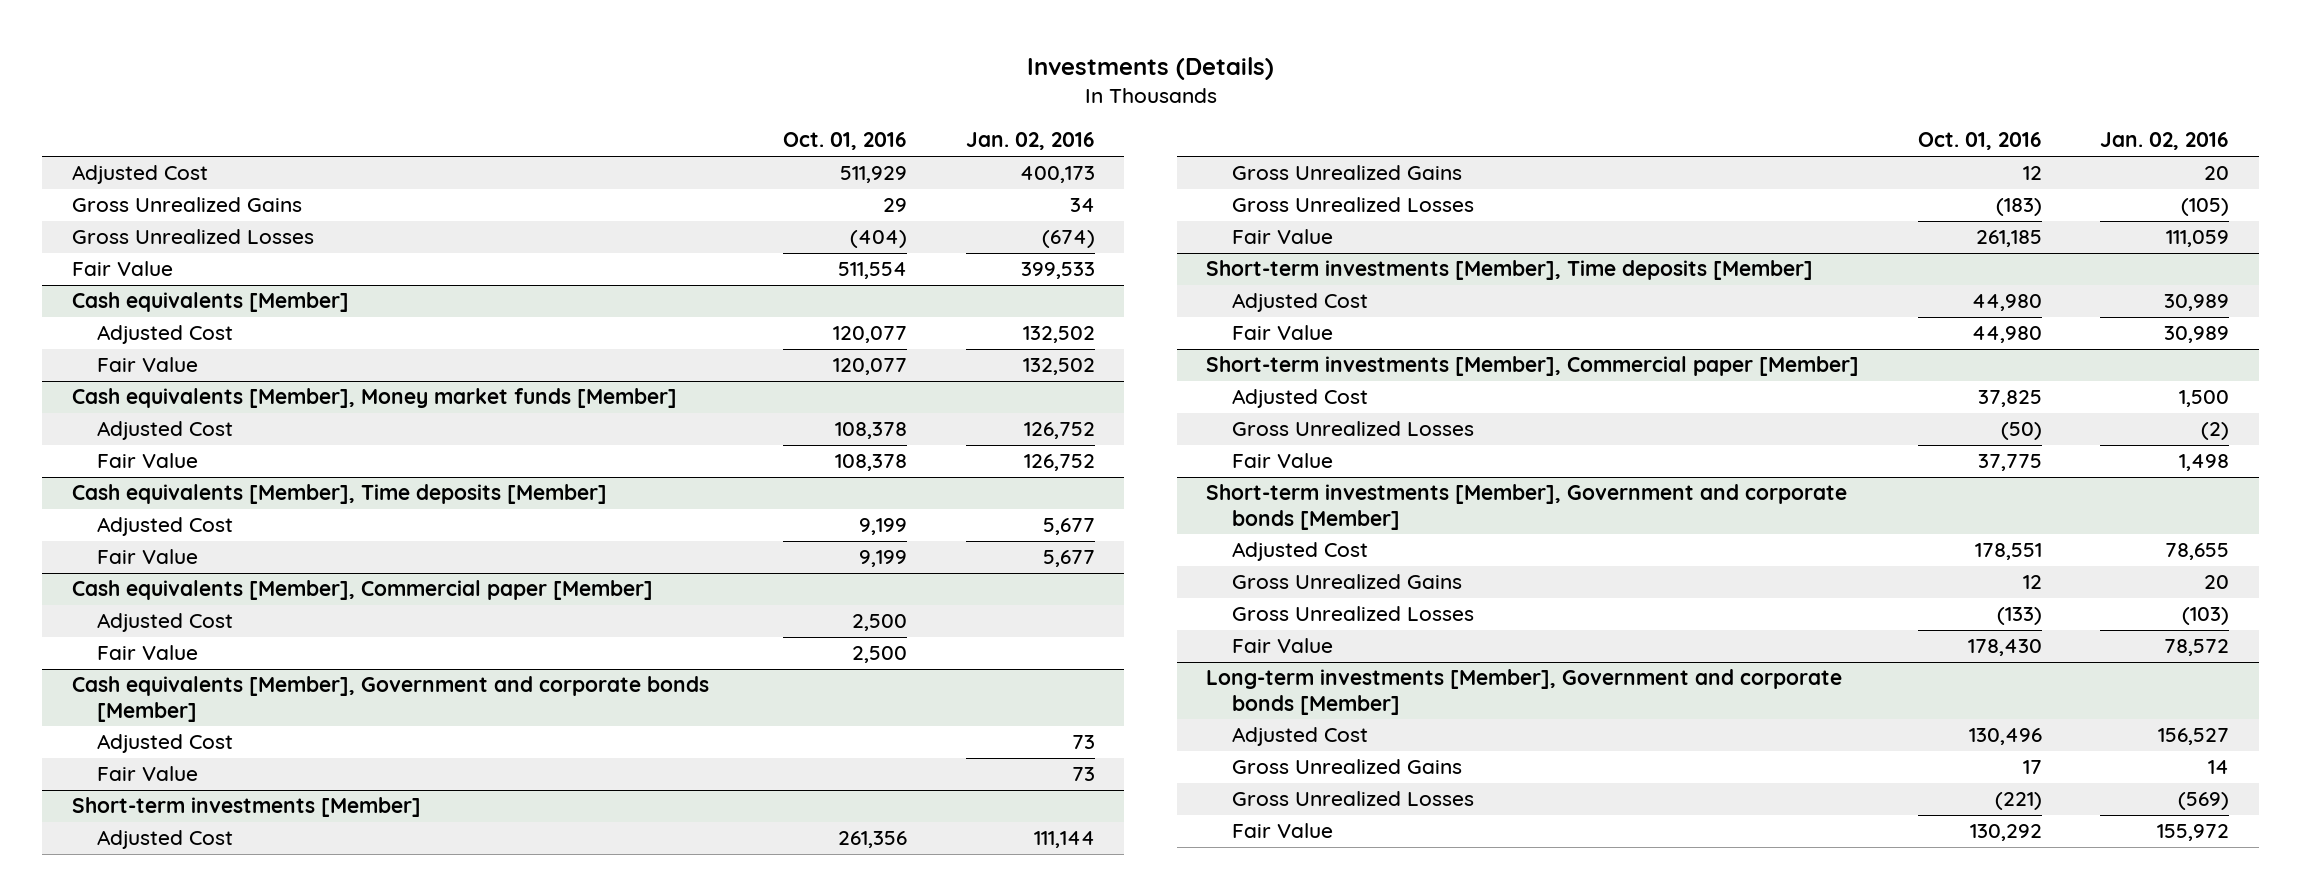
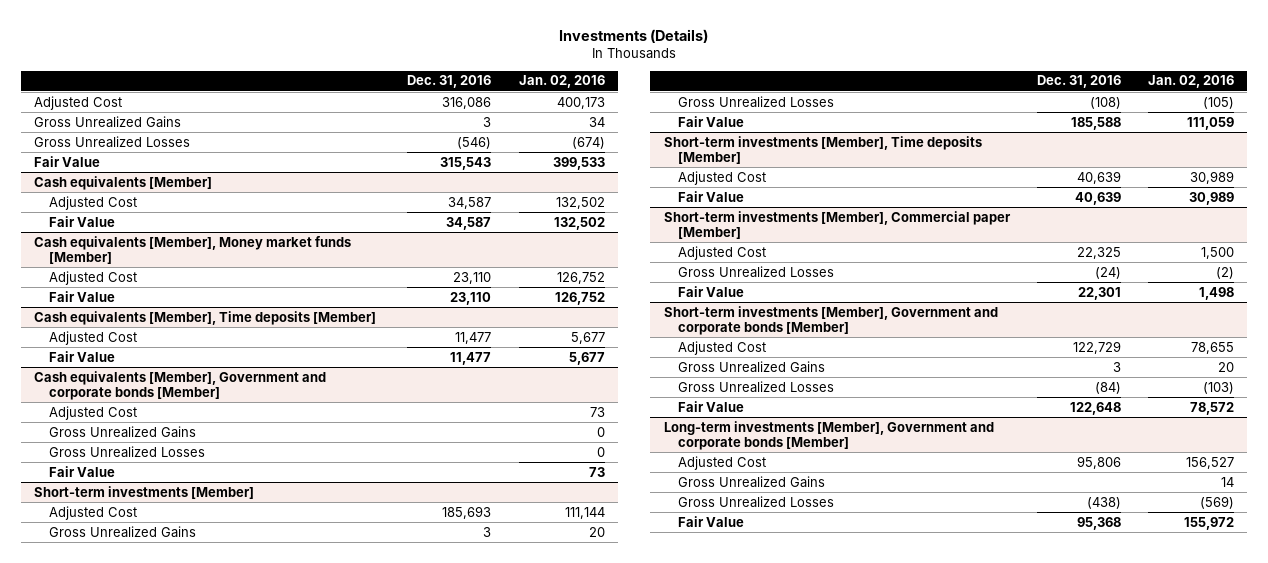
- | Oct. 01, 2016 | Jan. 02, 2016
+ | Dec. 31, 2016 | Jan. 02, 2016
- Cash equivalents [Member], Commercial paper [Member]
- Adjusted Cost | 2,500 |
- Fair Value | 2,500 |
@ Cash equivalents [Member], Government and corporate bonds [Member]
+ Gross Unrealized Gains | | 0
+ Gross Unrealized Losses | | 0

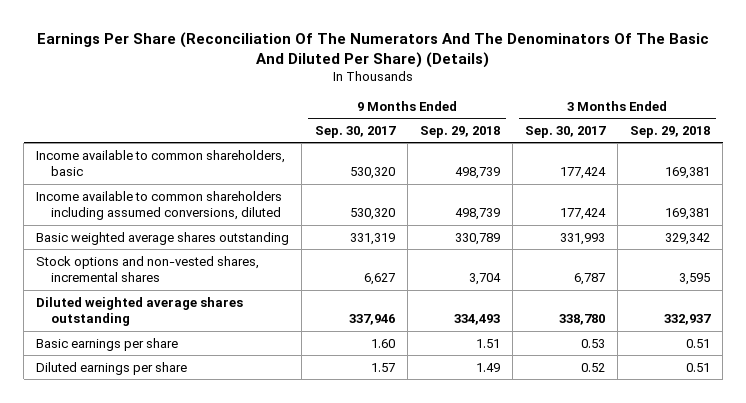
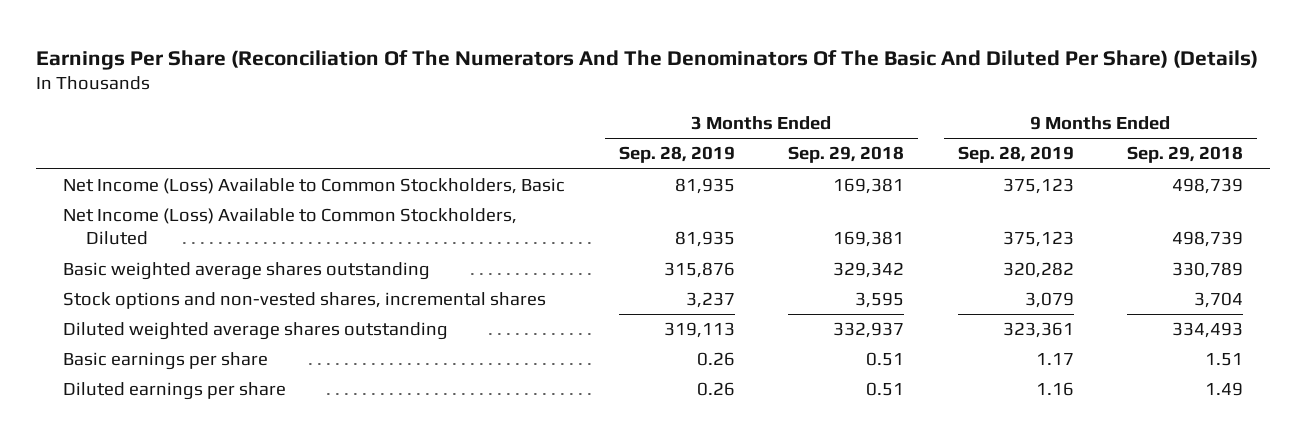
- | 9 Months Ended Sep. 30, 2017 | 9 Months Ended Sep. 29, 2018 | 3 Months Ended Sep. 30, 2017 | 3 Months Ended Sep. 29, 2018
+ | 3 Months Ended Sep. 28, 2019 | 3 Months Ended Sep. 29, 2018 | 9 Months Ended Sep. 28, 2019 | 9 Months Ended Sep. 29, 2018
- Income available to common shareholders, basic | 530,320 | 498,739 | 177,424 | 169,381
- Income available to common shareholders including assumed conversions, diluted | 530,320 | 498,739 | 177,424 | 169,381
+ Net Income (Loss) Available to Common Stockholders, Basic | 81,935 | 169,381 | 375,123 | 498,739
+ Net Income (Loss) Available to Common Stockholders, Diluted | 81,935 | 169,381 | 375,123 | 498,739

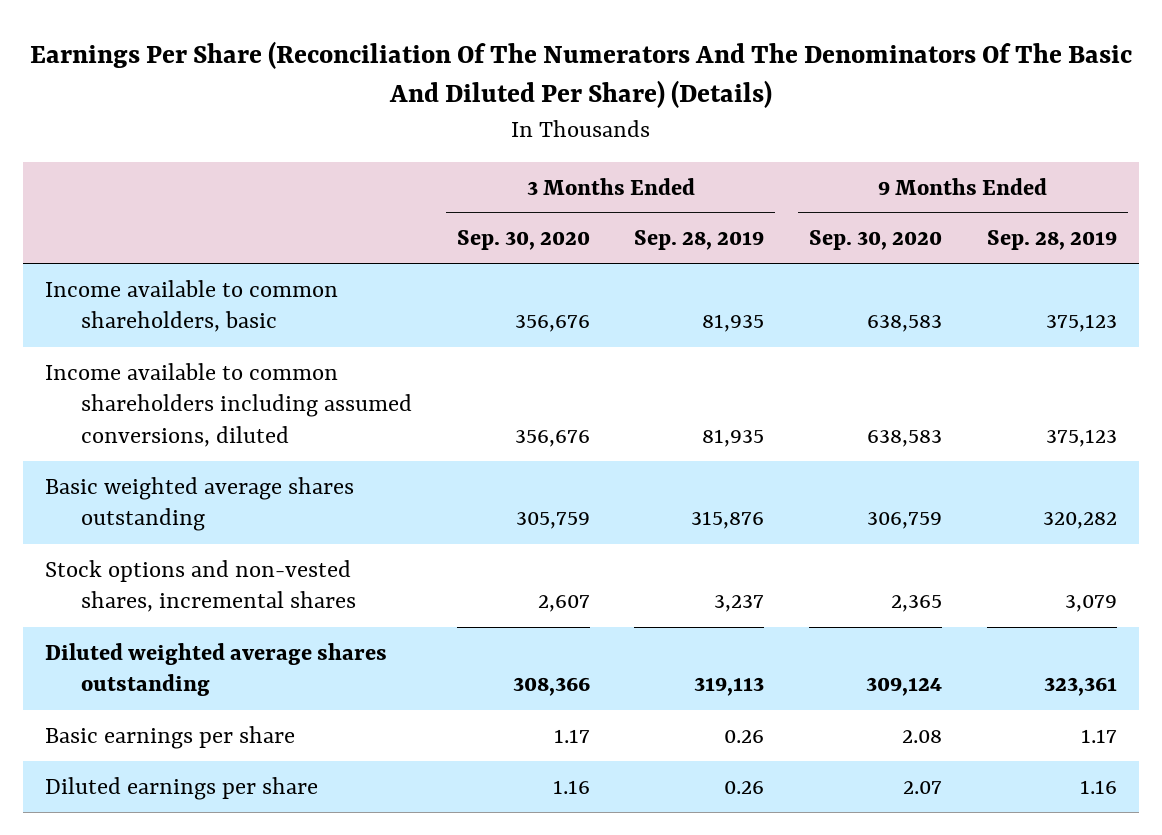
- | 3 Months Ended Sep. 28, 2019 | 3 Months Ended Sep. 29, 2018 | 9 Months Ended Sep. 28, 2019 | 9 Months Ended Sep. 29, 2018
+ | 3 Months Ended Sep. 30, 2020 | 3 Months Ended Sep. 28, 2019 | 9 Months Ended Sep. 30, 2020 | 9 Months Ended Sep. 28, 2019
- Net Income (Loss) Available to Common Stockholders, Basic | 81,935 | 169,381 | 375,123 | 498,739
- Net Income (Loss) Available to Common Stockholders, Diluted | 81,935 | 169,381 | 375,123 | 498,739
+ Income available to common shareholders, basic | 356,676 | 81,935 | 638,583 | 375,123
+ Income available to common shareholders including assumed conversions, diluted | 356,676 | 81,935 | 638,583 | 375,123

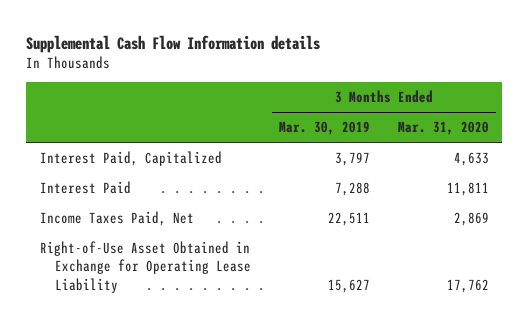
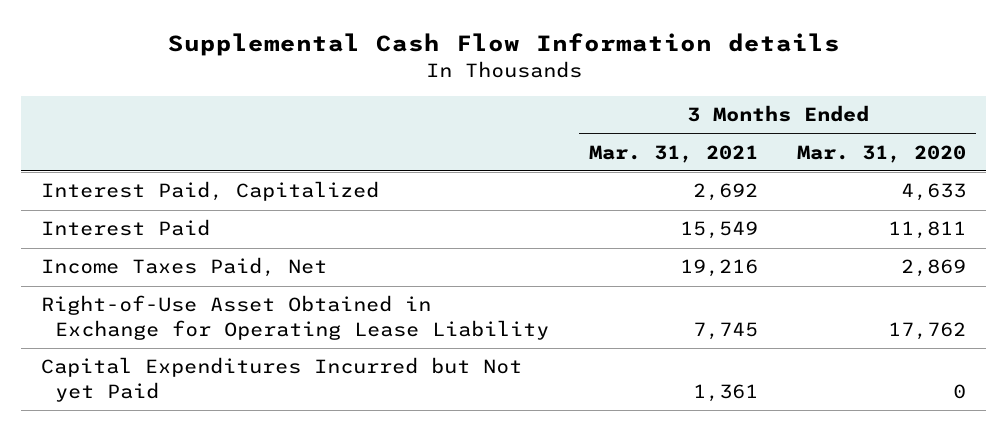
- | 3 Months Ended Mar. 30, 2019 | 3 Months Ended Mar. 31, 2020
+ | 3 Months Ended Mar. 31, 2021 | 3 Months Ended Mar. 31, 2020
+ Capital Expenditures Incurred but Not yet Paid | 1,361 | 0

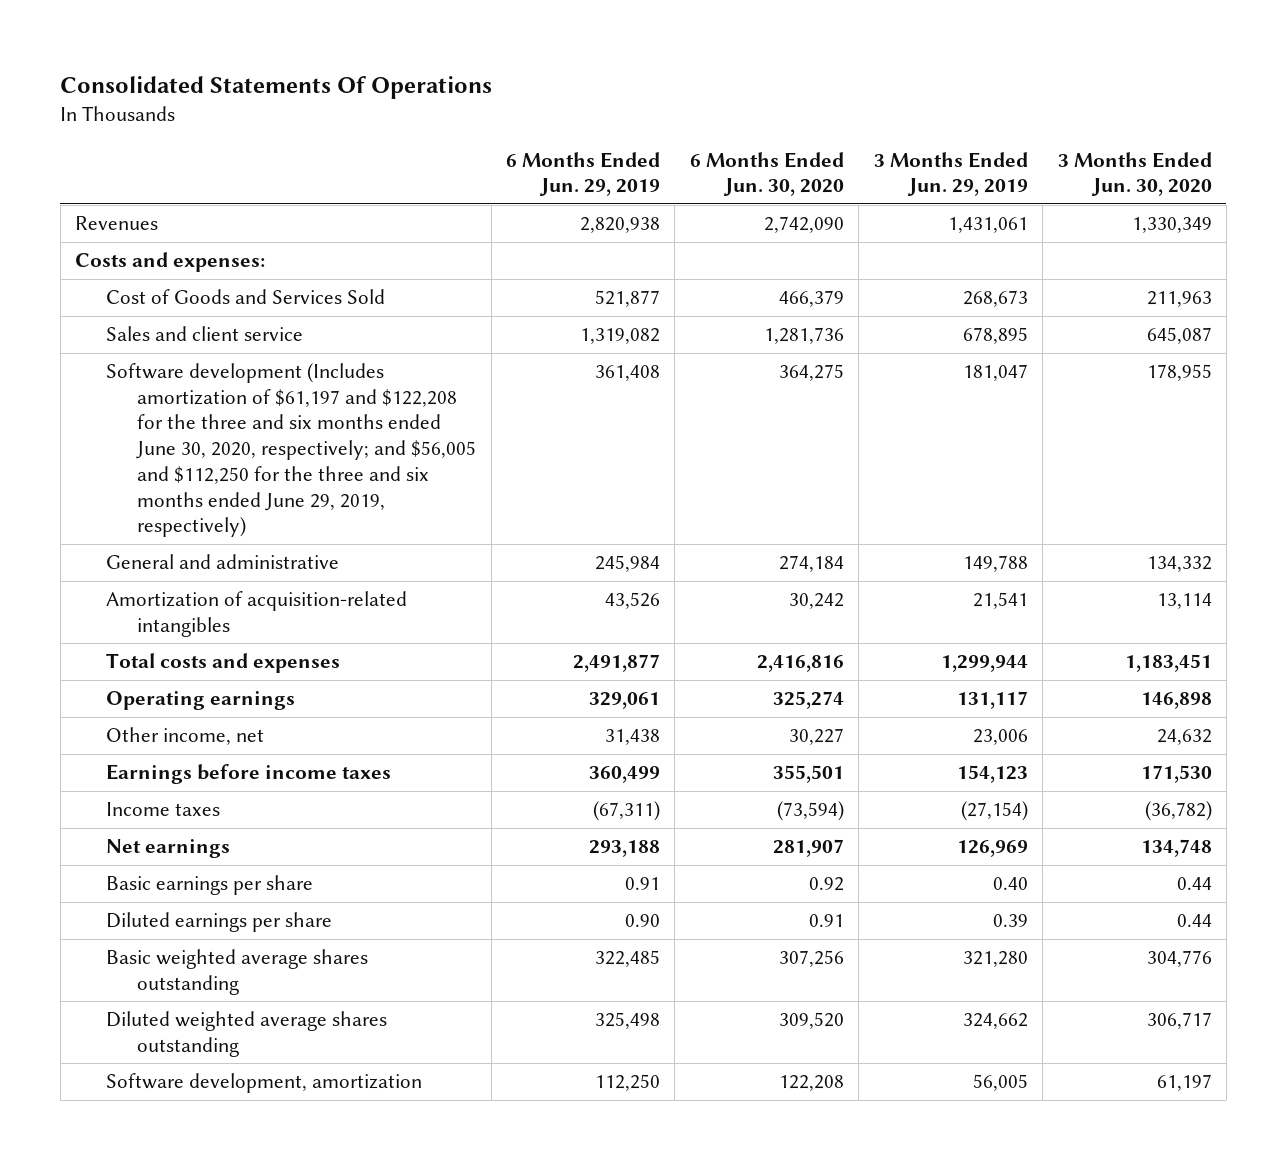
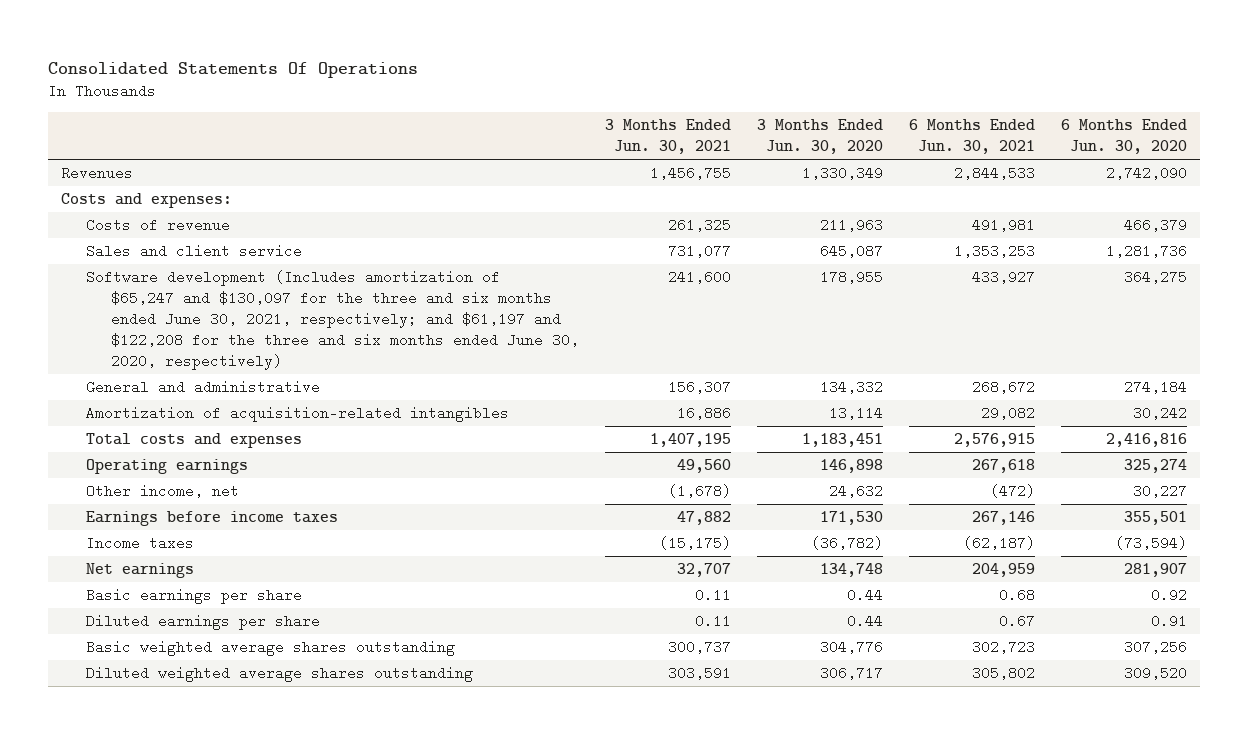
- | 6 Months Ended Jun. 29, 2019 | 6 Months Ended Jun. 30, 2020 | 3 Months Ended Jun. 29, 2019 | 3 Months Ended Jun. 30, 2020
+ | 3 Months Ended Jun. 30, 2021 | 3 Months Ended Jun. 30, 2020 | 6 Months Ended Jun. 30, 2021 | 6 Months Ended Jun. 30, 2020
- Cost of Goods and Services Sold | 521,877 | 466,379 | 268,673 | 211,963
+ Costs of revenue | 261,325 | 211,963 | 491,981 | 466,379
- Software development (Includes amortization of $61,197 and $122,208 for the three and six months ended June 30, 2020, respectively; and $56,005 and $112,250 for the three and six months ended June 29, 2019, respectively) | 361,408 | 364,275 | 181,047 | 178,955
+ Software development (Includes amortization of $65,247 and $130,097 for the three and six months ended June 30, 2021, respectively; and $61,197 and $122,208 for the three and six months ended June 30, 2020, respectively) | 241,600 | 178,955 | 433,927 | 364,275
- Software development, amortization | 112,250 | 122,208 | 56,005 | 61,197

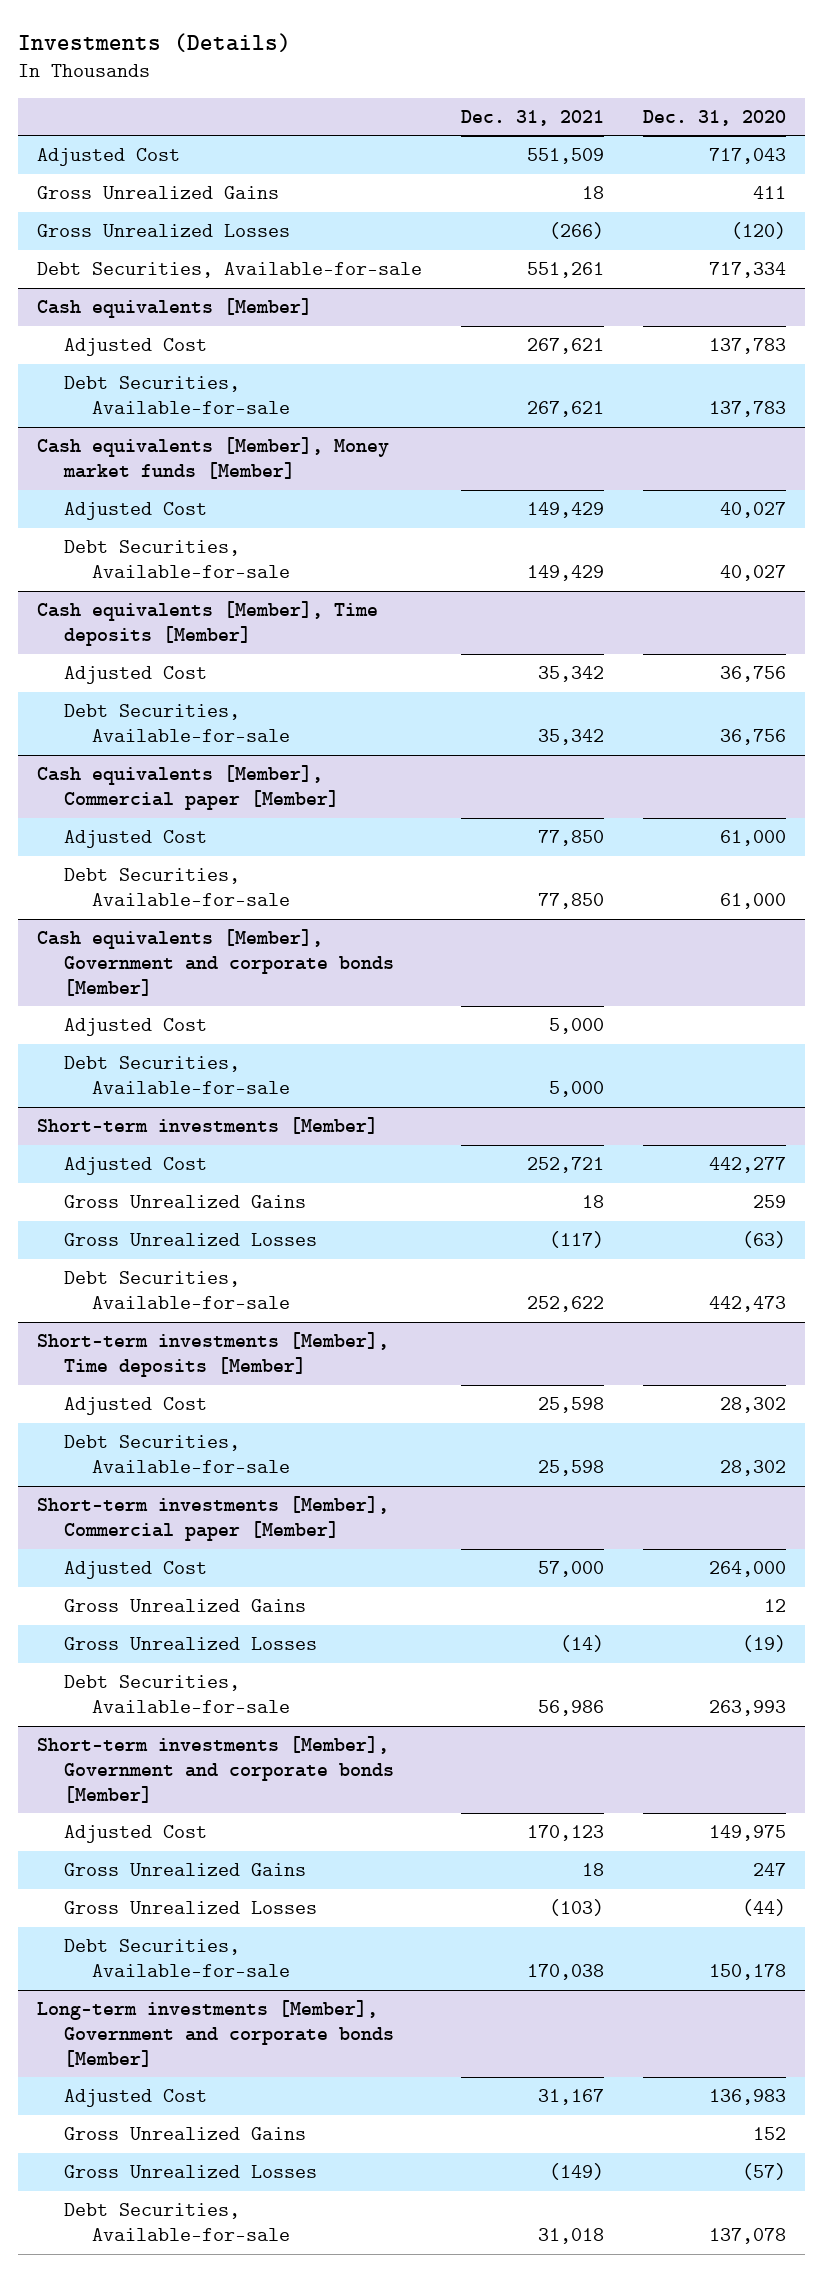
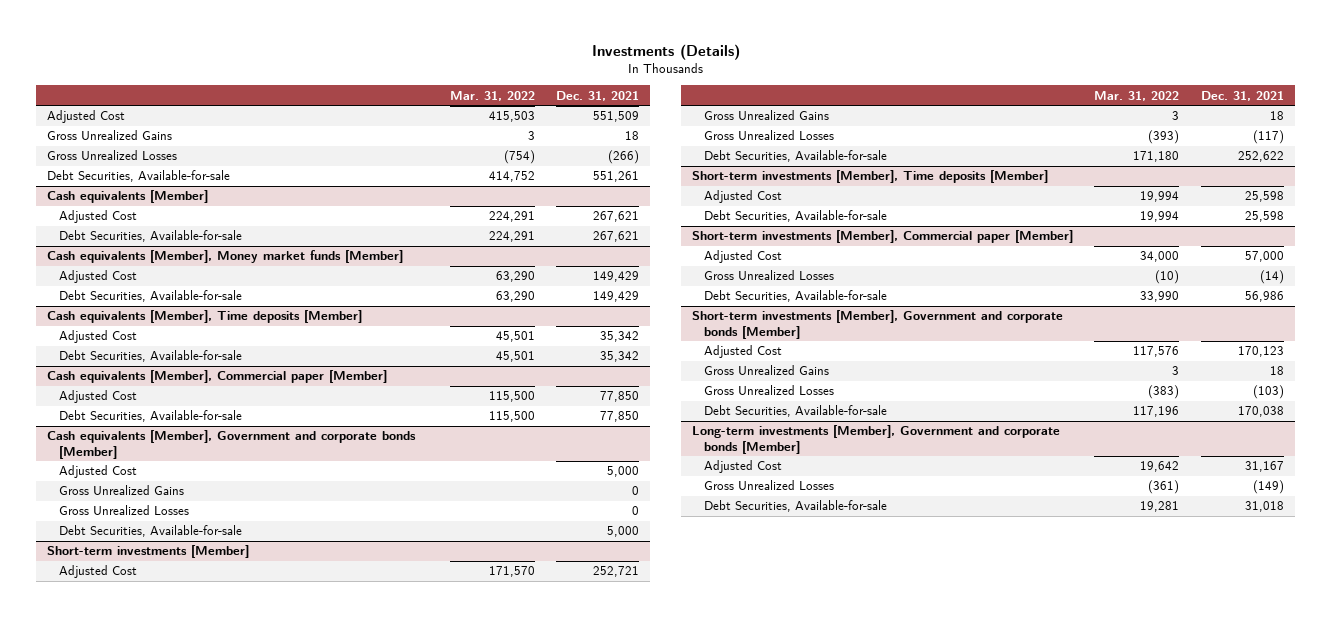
- | Dec. 31, 2021 | Dec. 31, 2020
+ | Mar. 31, 2022 | Dec. 31, 2021
@ Cash equivalents [Member], Government and corporate bonds [Member]
+ Gross Unrealized Gains | | 0
+ Gross Unrealized Losses | | 0
@ Short-term investments [Member], Commercial paper [Member]
- Gross Unrealized Gains | | 12
@ Long-term investments [Member], Government and corporate bonds [Member]
- Gross Unrealized Gains | | 152

